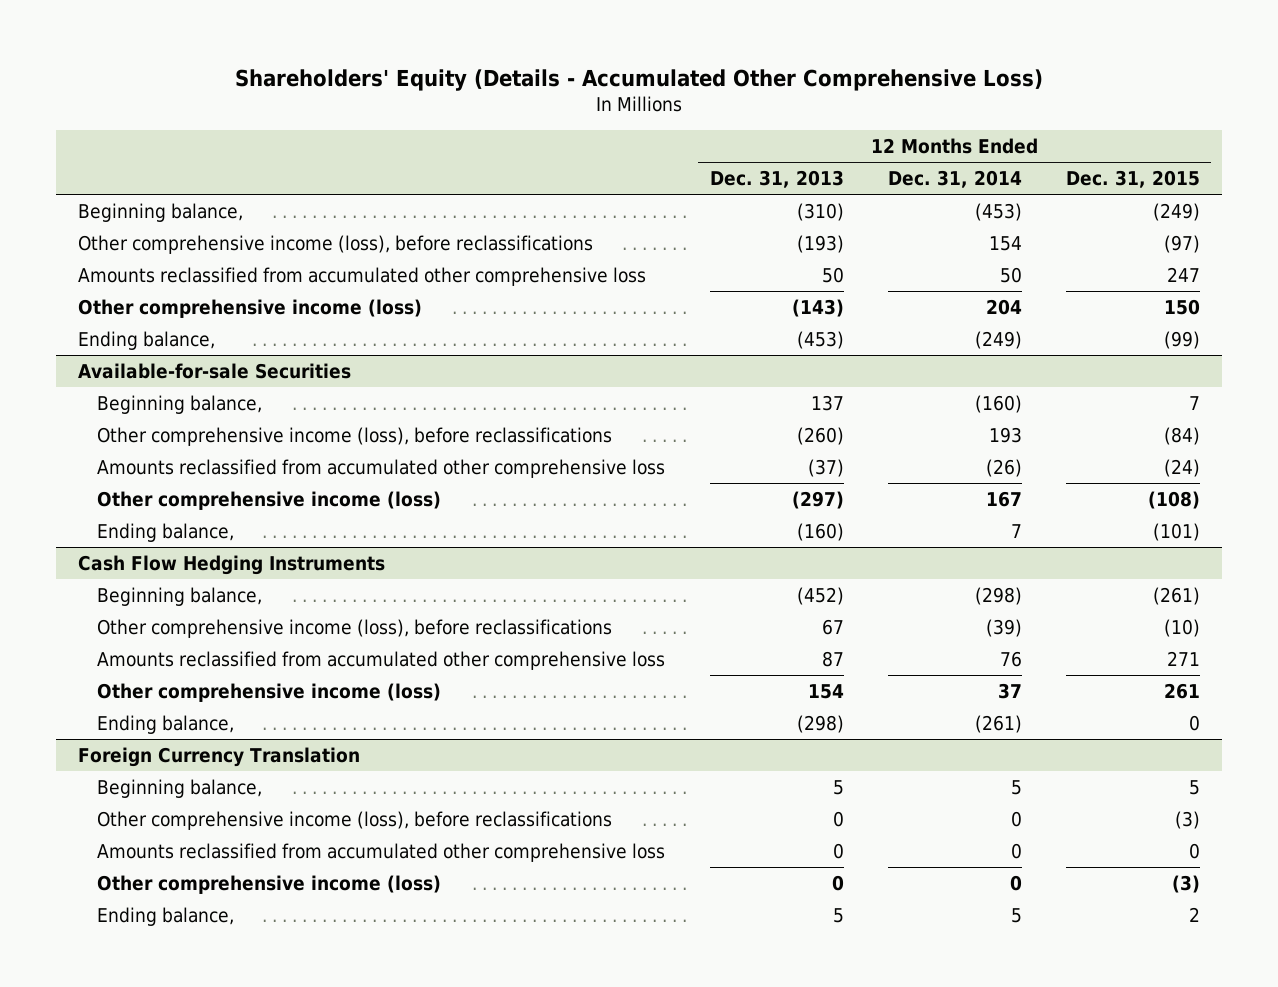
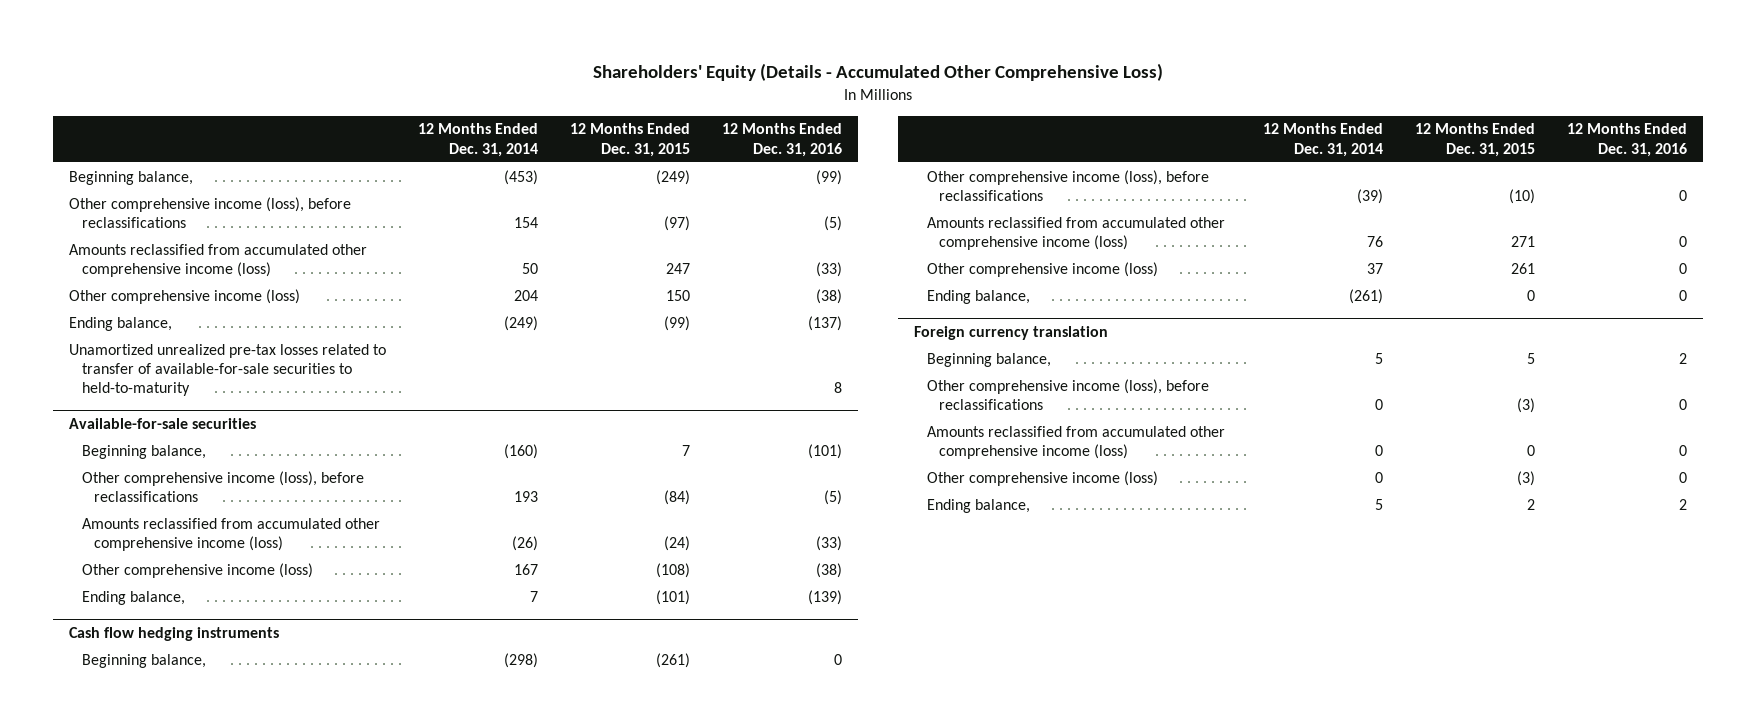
- | 12 Months Ended Dec. 31, 2013 | 12 Months Ended Dec. 31, 2014 | 12 Months Ended Dec. 31, 2015
+ | 12 Months Ended Dec. 31, 2014 | 12 Months Ended Dec. 31, 2015 | 12 Months Ended Dec. 31, 2016
- Amounts reclassified from accumulated other comprehensive loss | 50 | 50 | 247
+ Amounts reclassified from accumulated other comprehensive income (loss) | 50 | 247 | (33)
- Available-for-sale Securities
+ Unamortized unrealized pre-tax losses related to transfer of available-for-sale securities to held-to-maturity | | | 8
+ Available-for-sale securities
- Amounts reclassified from accumulated other comprehensive loss | (37) | (26) | (24)
+ Amounts reclassified from accumulated other comprehensive income (loss) | (26) | (24) | (33)
- Cash Flow Hedging Instruments
+ Cash flow hedging instruments
- Amounts reclassified from accumulated other comprehensive loss | 87 | 76 | 271
+ Amounts reclassified from accumulated other comprehensive income (loss) | 76 | 271 | 0
- Foreign Currency Translation
+ Foreign currency translation
- Amounts reclassified from accumulated other comprehensive loss | 0 | 0 | 0
+ Amounts reclassified from accumulated other comprehensive income (loss) | 0 | 0 | 0

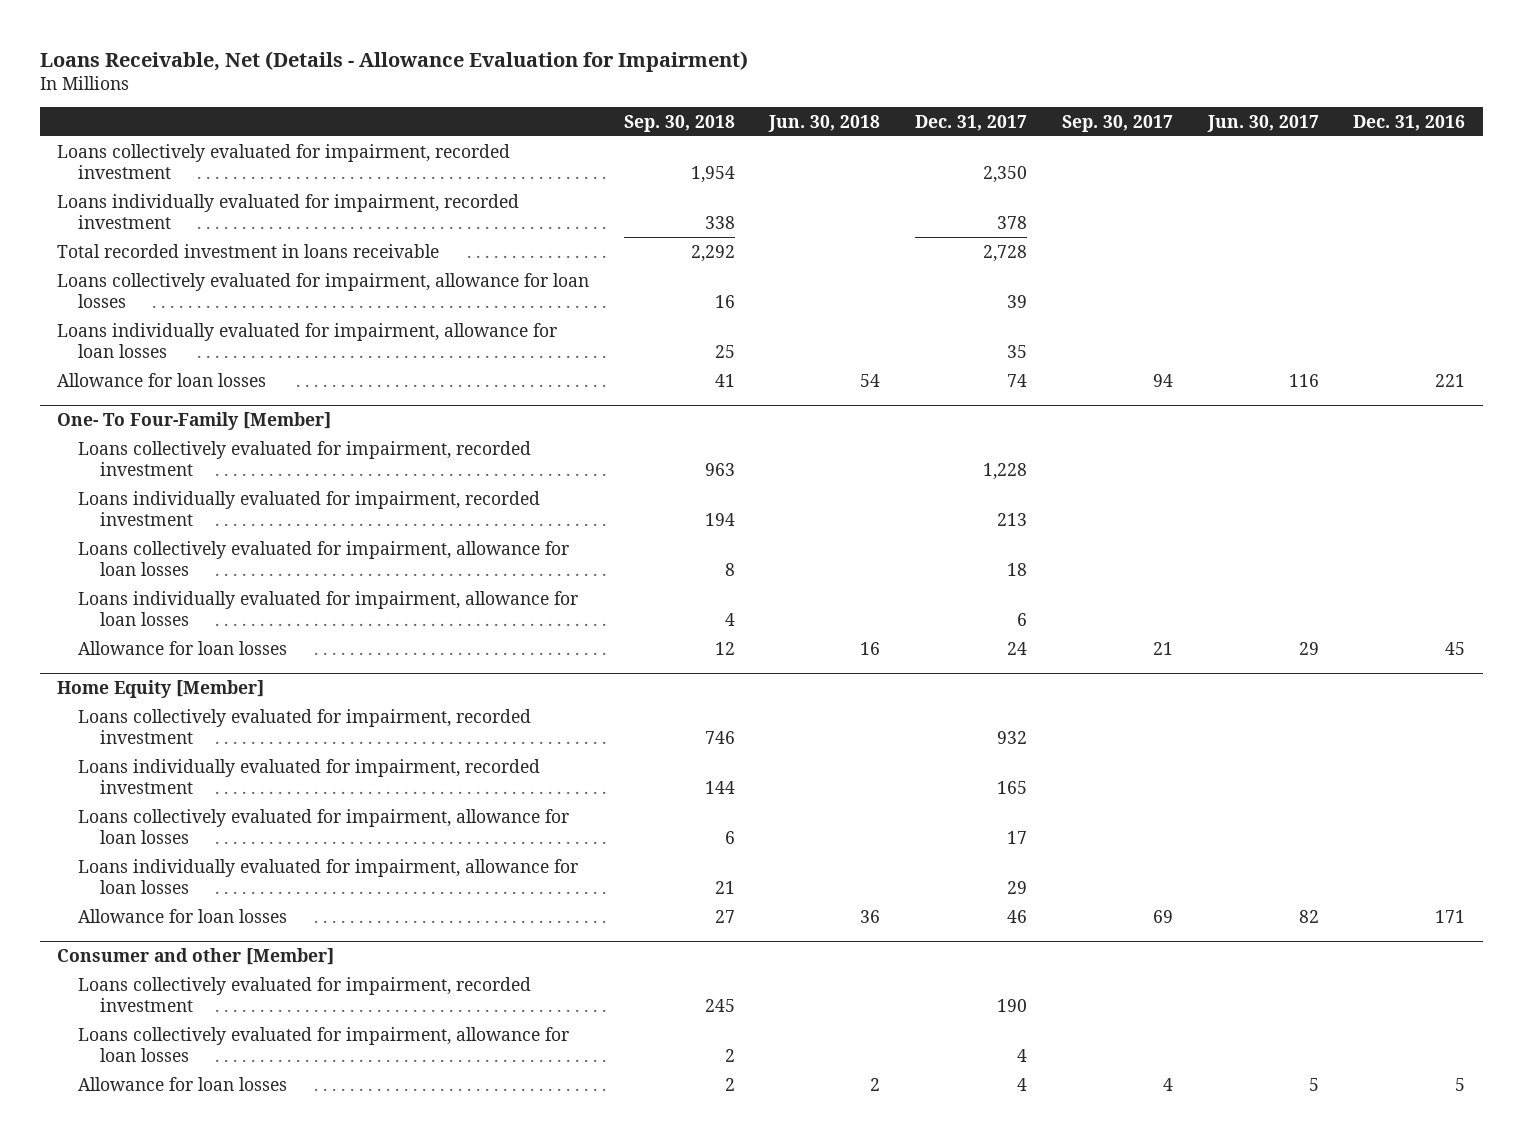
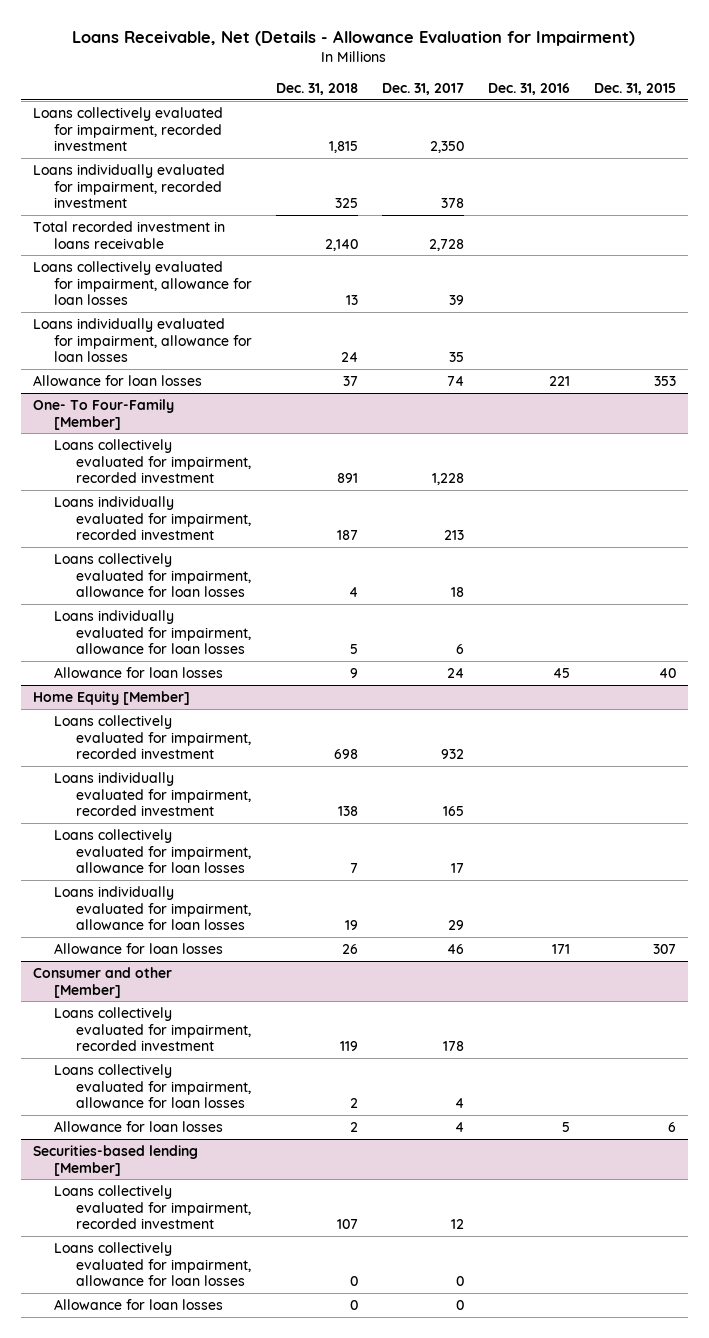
- | Sep. 30, 2018 | Jun. 30, 2018 | Dec. 31, 2017 | Sep. 30, 2017 | Jun. 30, 2017 | Dec. 31, 2016
+ | Dec. 31, 2018 | Dec. 31, 2017 | Dec. 31, 2016 | Dec. 31, 2015
@ Consumer and other [Member]
- Loans collectively evaluated for impairment, recorded investment | 245 | | 190 | | |
+ Loans collectively evaluated for impairment, recorded investment | 119 | 178 | |
+ Securities-based lending [Member]
+ Loans collectively evaluated for impairment, recorded investment | 107 | 12 | |
+ Loans collectively evaluated for impairment, allowance for loan losses | 0 | 0 | |
+ Allowance for loan losses | 0 | 0 | |

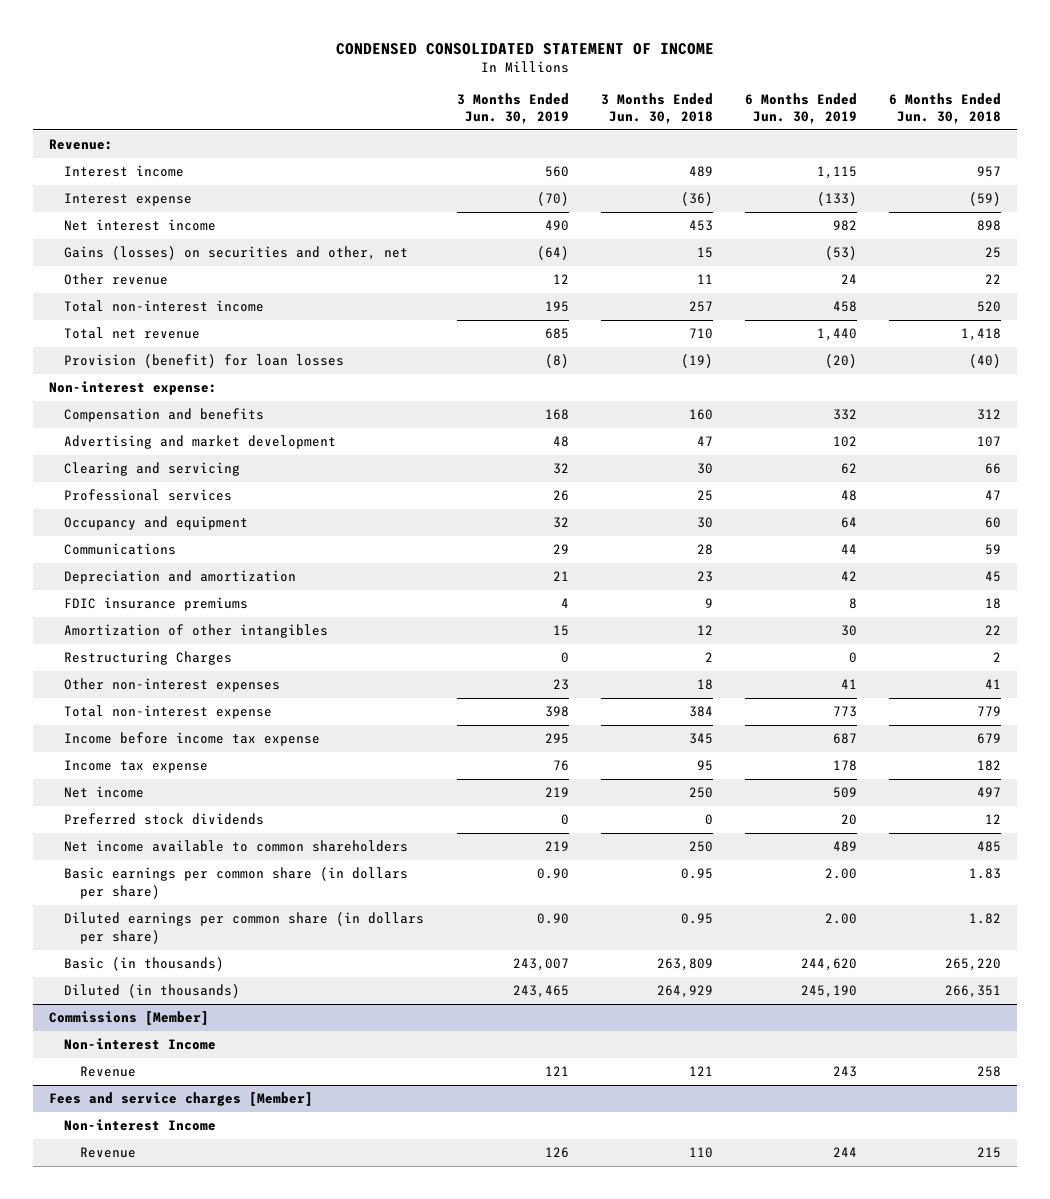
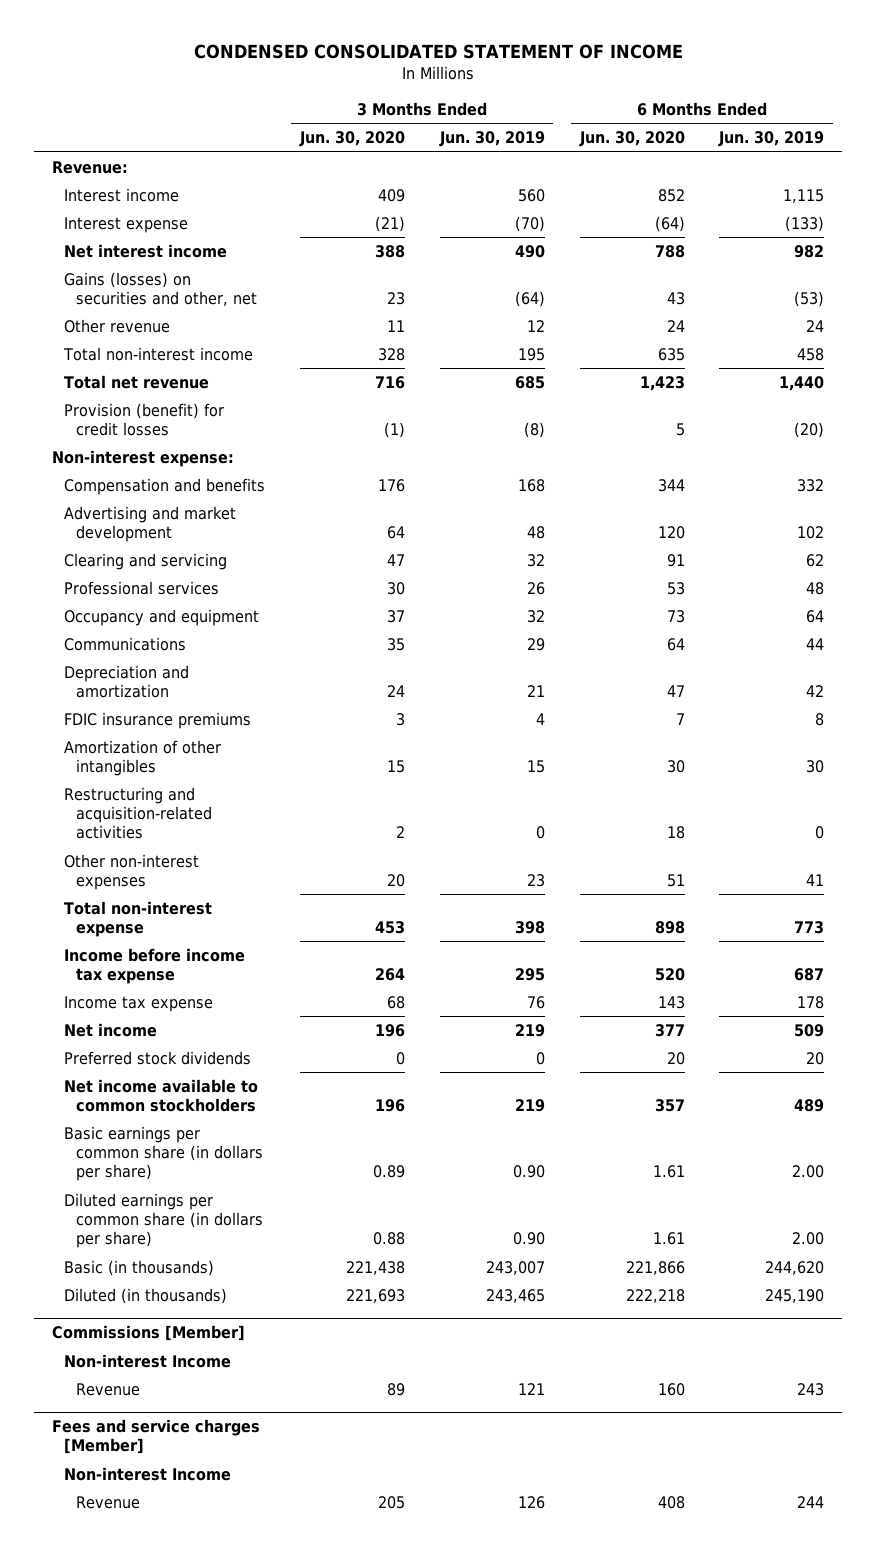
- | 3 Months Ended Jun. 30, 2019 | 3 Months Ended Jun. 30, 2018 | 6 Months Ended Jun. 30, 2019 | 6 Months Ended Jun. 30, 2018
+ | 3 Months Ended Jun. 30, 2020 | 3 Months Ended Jun. 30, 2019 | 6 Months Ended Jun. 30, 2020 | 6 Months Ended Jun. 30, 2019
- Provision (benefit) for loan losses | (8) | (19) | (20) | (40)
+ Provision (benefit) for credit losses | (1) | (8) | 5 | (20)
- Restructuring Charges | 0 | 2 | 0 | 2
+ Restructuring and acquisition-related activities | 2 | 0 | 18 | 0
- Net income available to common shareholders | 219 | 250 | 489 | 485
+ Net income available to common stockholders | 196 | 219 | 357 | 489

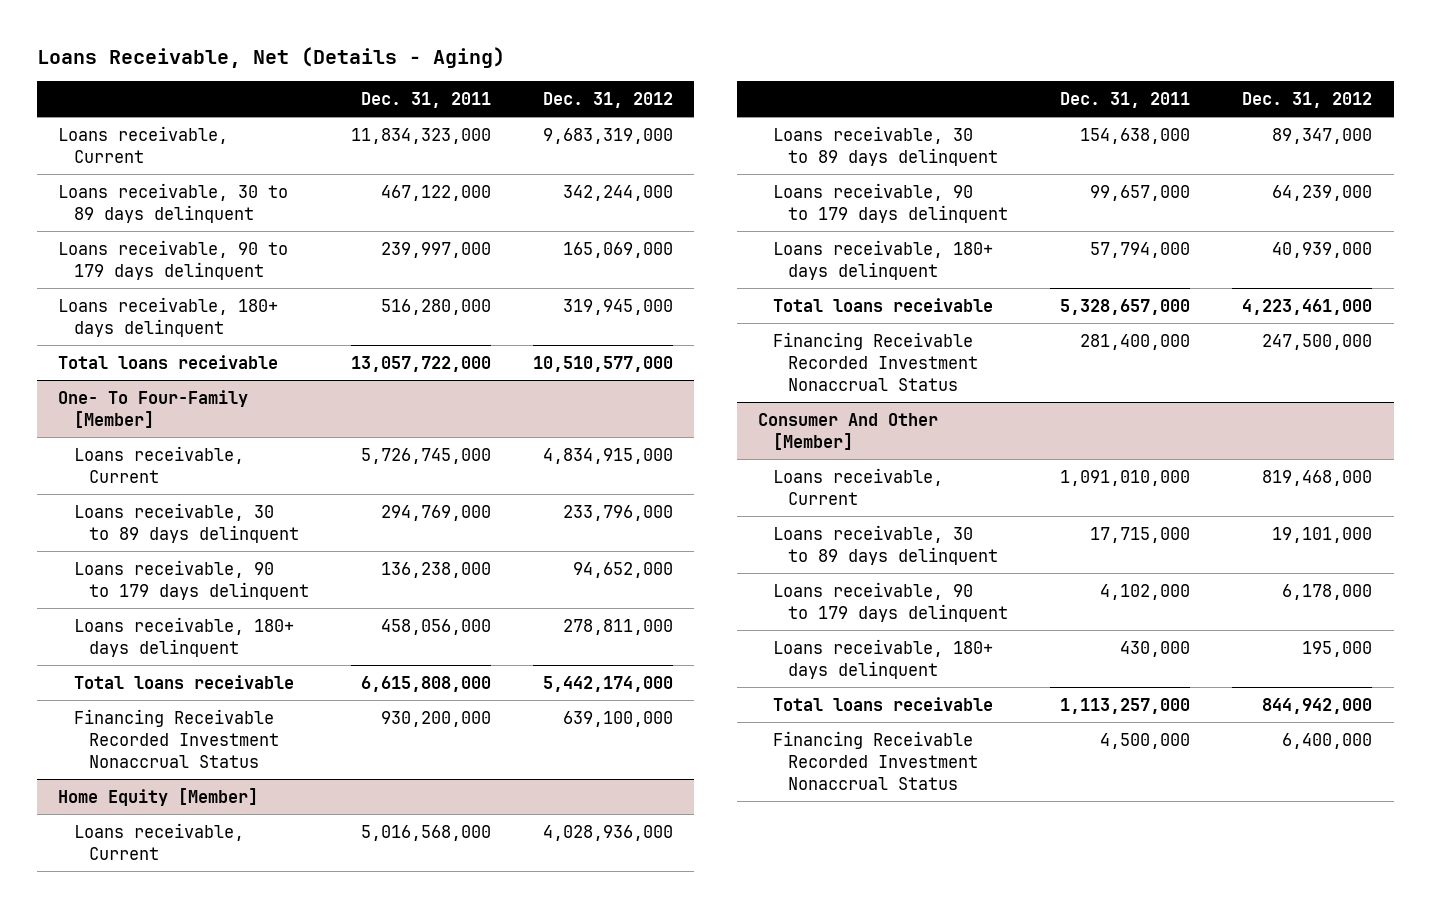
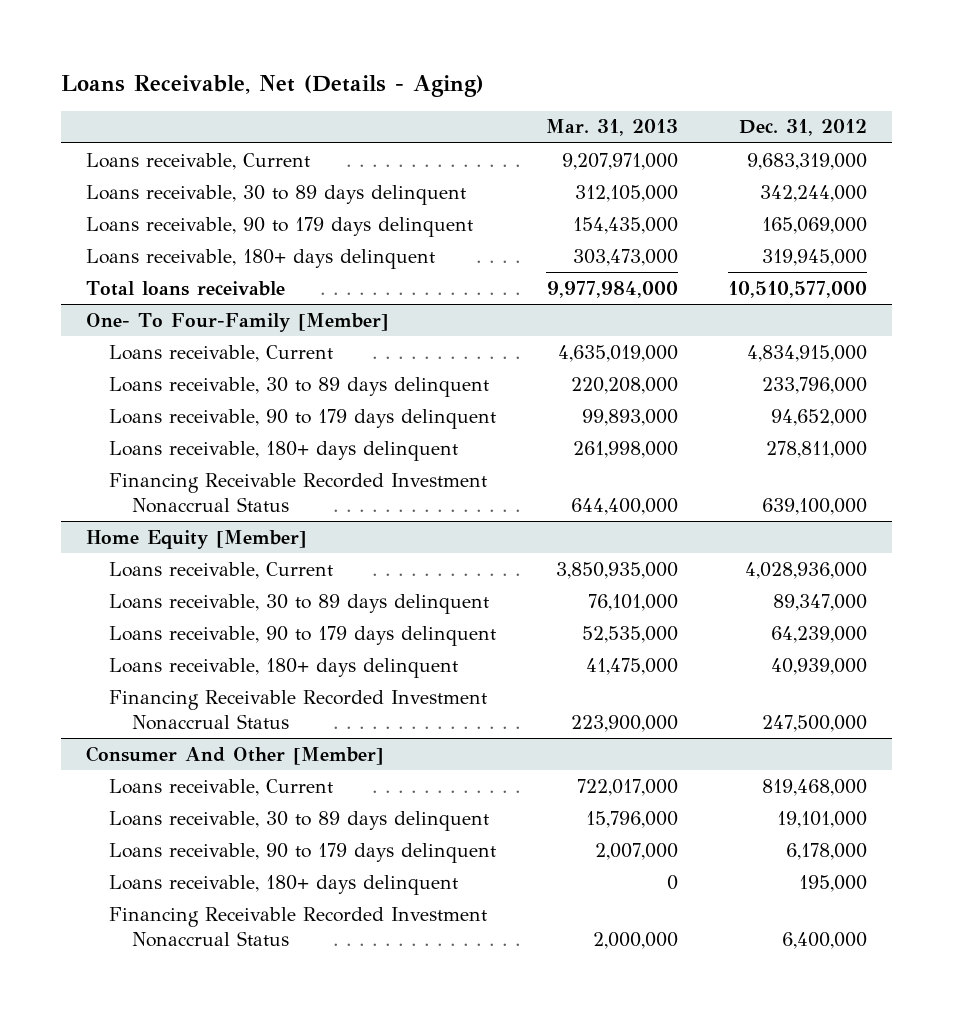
- | Dec. 31, 2011 | Dec. 31, 2012
+ | Mar. 31, 2013 | Dec. 31, 2012
@ One- To Four-Family [Member]
- Total loans receivable | 6,615,808,000 | 5,442,174,000
@ Home Equity [Member]
- Total loans receivable | 5,328,657,000 | 4,223,461,000
@ Consumer And Other [Member]
- Total loans receivable | 1,113,257,000 | 844,942,000

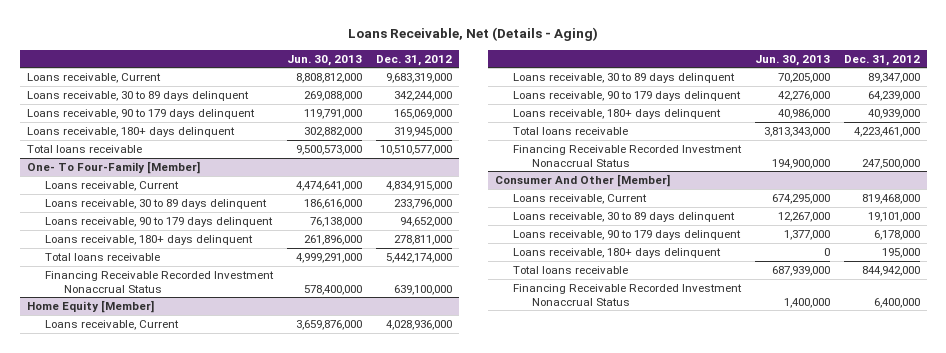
- | Mar. 31, 2013 | Dec. 31, 2012
+ | Jun. 30, 2013 | Dec. 31, 2012
@ One- To Four-Family [Member]
+ Total loans receivable | 4,999,291,000 | 5,442,174,000
@ Home Equity [Member]
+ Total loans receivable | 3,813,343,000 | 4,223,461,000
@ Consumer And Other [Member]
+ Total loans receivable | 687,939,000 | 844,942,000

